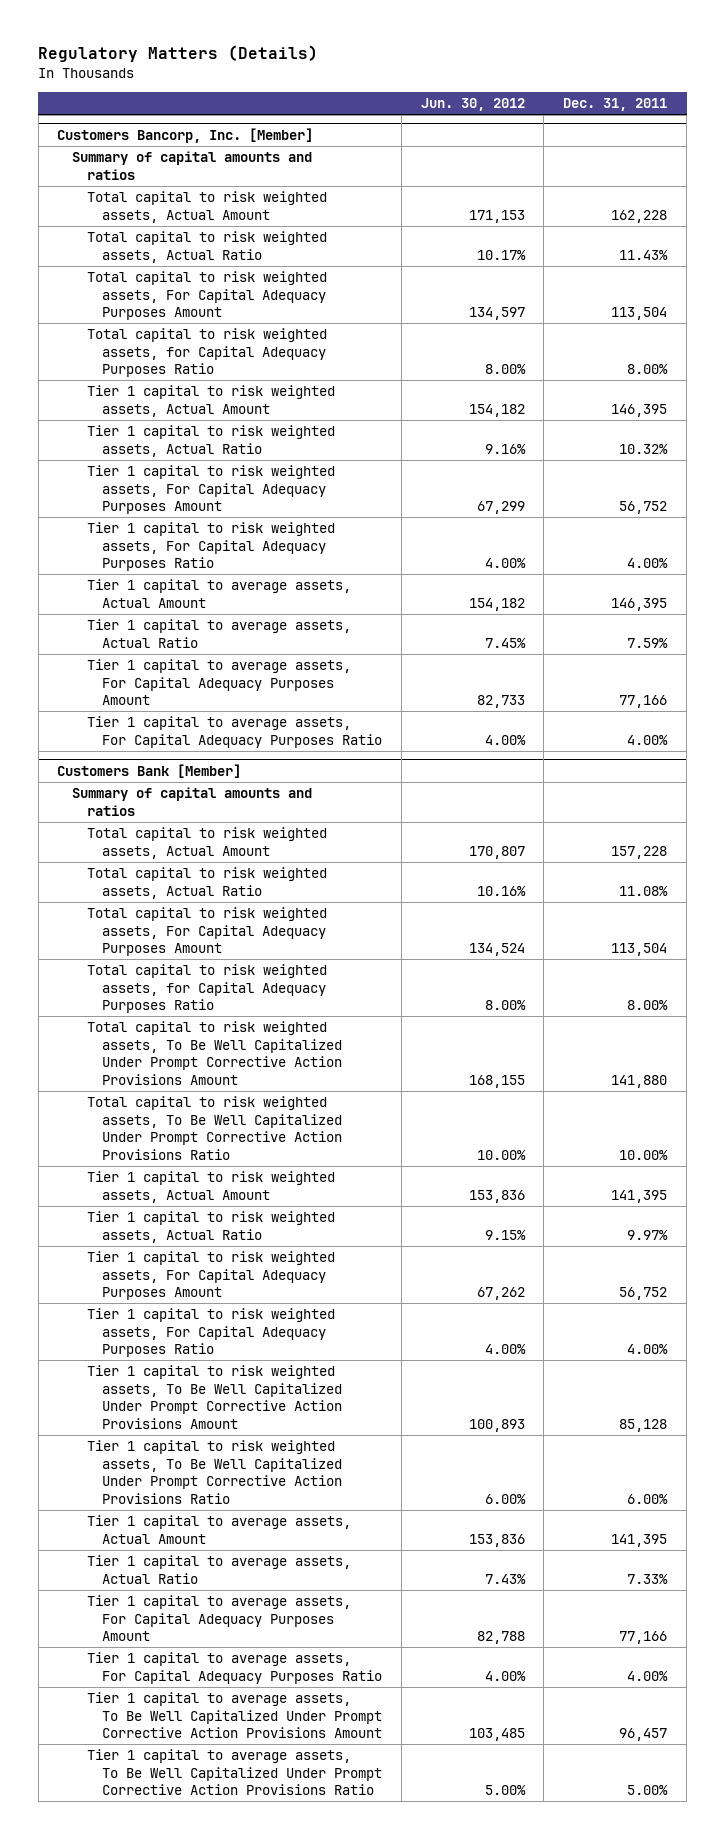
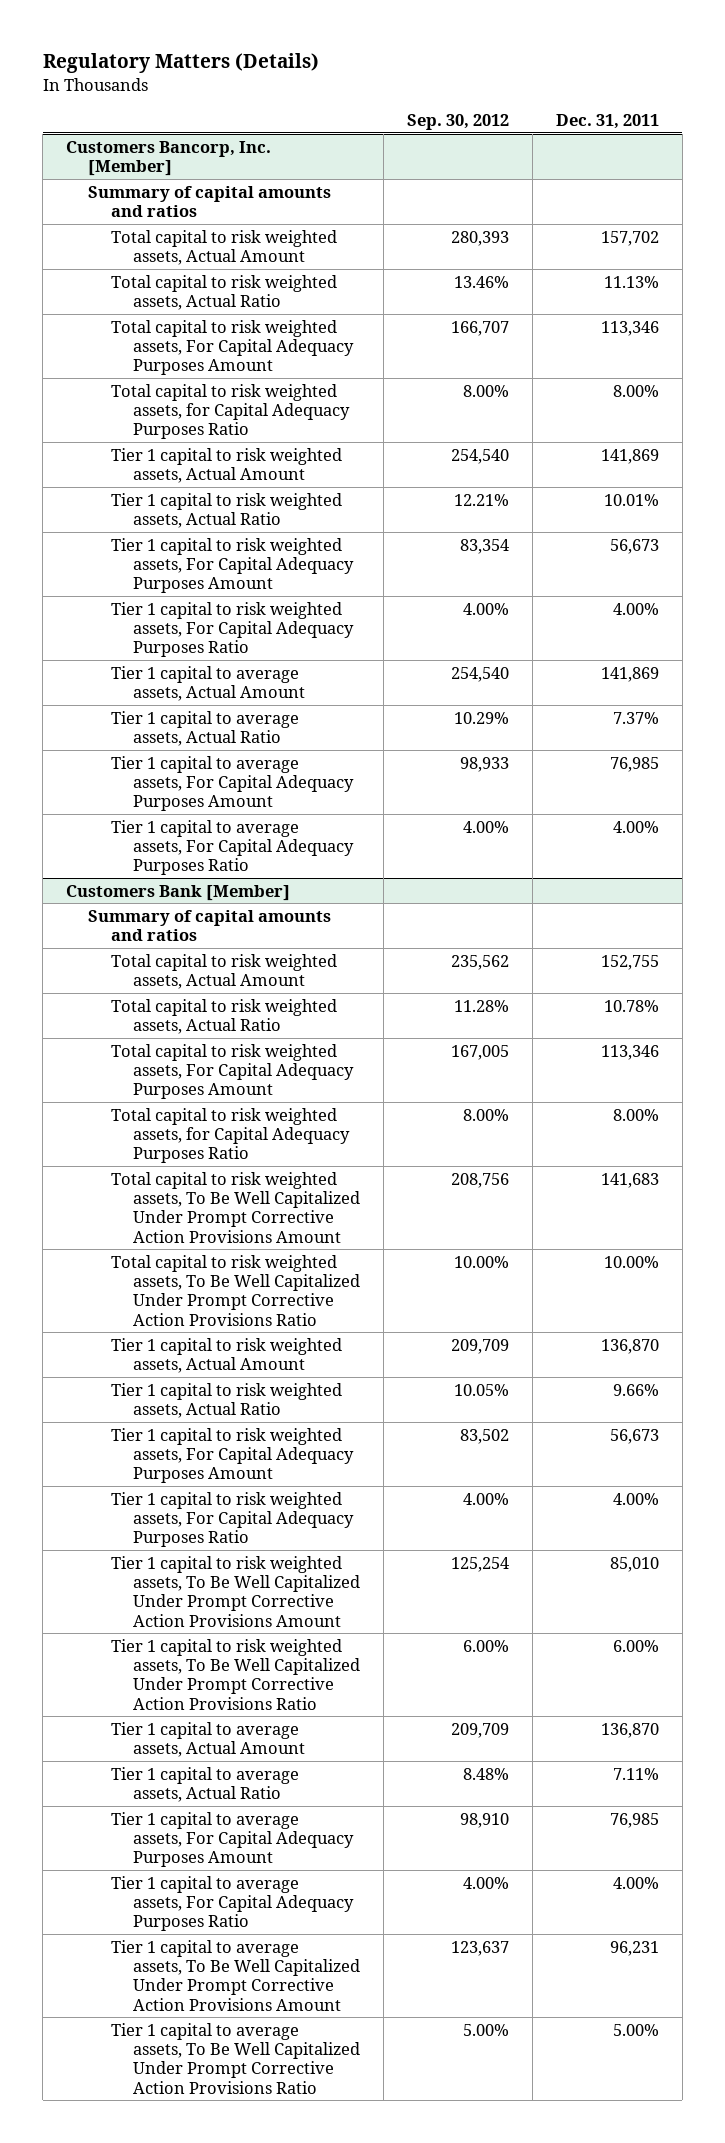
- | Jun. 30, 2012 | Dec. 31, 2011
+ | Sep. 30, 2012 | Dec. 31, 2011
@ Customers Bancorp, Inc. [Member]
- Total capital to risk weighted assets, Actual Amount | 171,153 | 162,228
- Total capital to risk weighted assets, Actual Ratio | 10.17% | 11.43%
- Total capital to risk weighted assets, For Capital Adequacy Purposes Amount | 134,597 | 113,504
+ Total capital to risk weighted assets, Actual Amount | 280,393 | 157,702
+ Total capital to risk weighted assets, Actual Ratio | 13.46% | 11.13%
+ Total capital to risk weighted assets, For Capital Adequacy Purposes Amount | 166,707 | 113,346
- Tier 1 capital to risk weighted assets, Actual Amount | 154,182 | 146,395
- Tier 1 capital to risk weighted assets, Actual Ratio | 9.16% | 10.32%
- Tier 1 capital to risk weighted assets, For Capital Adequacy Purposes Amount | 67,299 | 56,752
+ Tier 1 capital to risk weighted assets, Actual Amount | 254,540 | 141,869
+ Tier 1 capital to risk weighted assets, Actual Ratio | 12.21% | 10.01%
+ Tier 1 capital to risk weighted assets, For Capital Adequacy Purposes Amount | 83,354 | 56,673
- Tier 1 capital to average assets, Actual Amount | 154,182 | 146,395
- Tier 1 capital to average assets, Actual Ratio | 7.45% | 7.59%
- Tier 1 capital to average assets, For Capital Adequacy Purposes Amount | 82,733 | 77,166
+ Tier 1 capital to average assets, Actual Amount | 254,540 | 141,869
+ Tier 1 capital to average assets, Actual Ratio | 10.29% | 7.37%
+ Tier 1 capital to average assets, For Capital Adequacy Purposes Amount | 98,933 | 76,985
@ Customers Bank [Member]
- Total capital to risk weighted assets, Actual Amount | 170,807 | 157,228
- Total capital to risk weighted assets, Actual Ratio | 10.16% | 11.08%
- Total capital to risk weighted assets, For Capital Adequacy Purposes Amount | 134,524 | 113,504
+ Total capital to risk weighted assets, Actual Amount | 235,562 | 152,755
+ Total capital to risk weighted assets, Actual Ratio | 11.28% | 10.78%
+ Total capital to risk weighted assets, For Capital Adequacy Purposes Amount | 167,005 | 113,346
- Total capital to risk weighted assets, To Be Well Capitalized Under Prompt Corrective Action Provisions Amount | 168,155 | 141,880
+ Total capital to risk weighted assets, To Be Well Capitalized Under Prompt Corrective Action Provisions Amount | 208,756 | 141,683
- Tier 1 capital to risk weighted assets, Actual Amount | 153,836 | 141,395
- Tier 1 capital to risk weighted assets, Actual Ratio | 9.15% | 9.97%
- Tier 1 capital to risk weighted assets, For Capital Adequacy Purposes Amount | 67,262 | 56,752
+ Tier 1 capital to risk weighted assets, Actual Amount | 209,709 | 136,870
+ Tier 1 capital to risk weighted assets, Actual Ratio | 10.05% | 9.66%
+ Tier 1 capital to risk weighted assets, For Capital Adequacy Purposes Amount | 83,502 | 56,673
- Tier 1 capital to risk weighted assets, To Be Well Capitalized Under Prompt Corrective Action Provisions Amount | 100,893 | 85,128
+ Tier 1 capital to risk weighted assets, To Be Well Capitalized Under Prompt Corrective Action Provisions Amount | 125,254 | 85,010
- Tier 1 capital to average assets, Actual Amount | 153,836 | 141,395
- Tier 1 capital to average assets, Actual Ratio | 7.43% | 7.33%
- Tier 1 capital to average assets, For Capital Adequacy Purposes Amount | 82,788 | 77,166
+ Tier 1 capital to average assets, Actual Amount | 209,709 | 136,870
+ Tier 1 capital to average assets, Actual Ratio | 8.48% | 7.11%
+ Tier 1 capital to average assets, For Capital Adequacy Purposes Amount | 98,910 | 76,985
- Tier 1 capital to average assets, To Be Well Capitalized Under Prompt Corrective Action Provisions Amount | 103,485 | 96,457
+ Tier 1 capital to average assets, To Be Well Capitalized Under Prompt Corrective Action Provisions Amount | 123,637 | 96,231

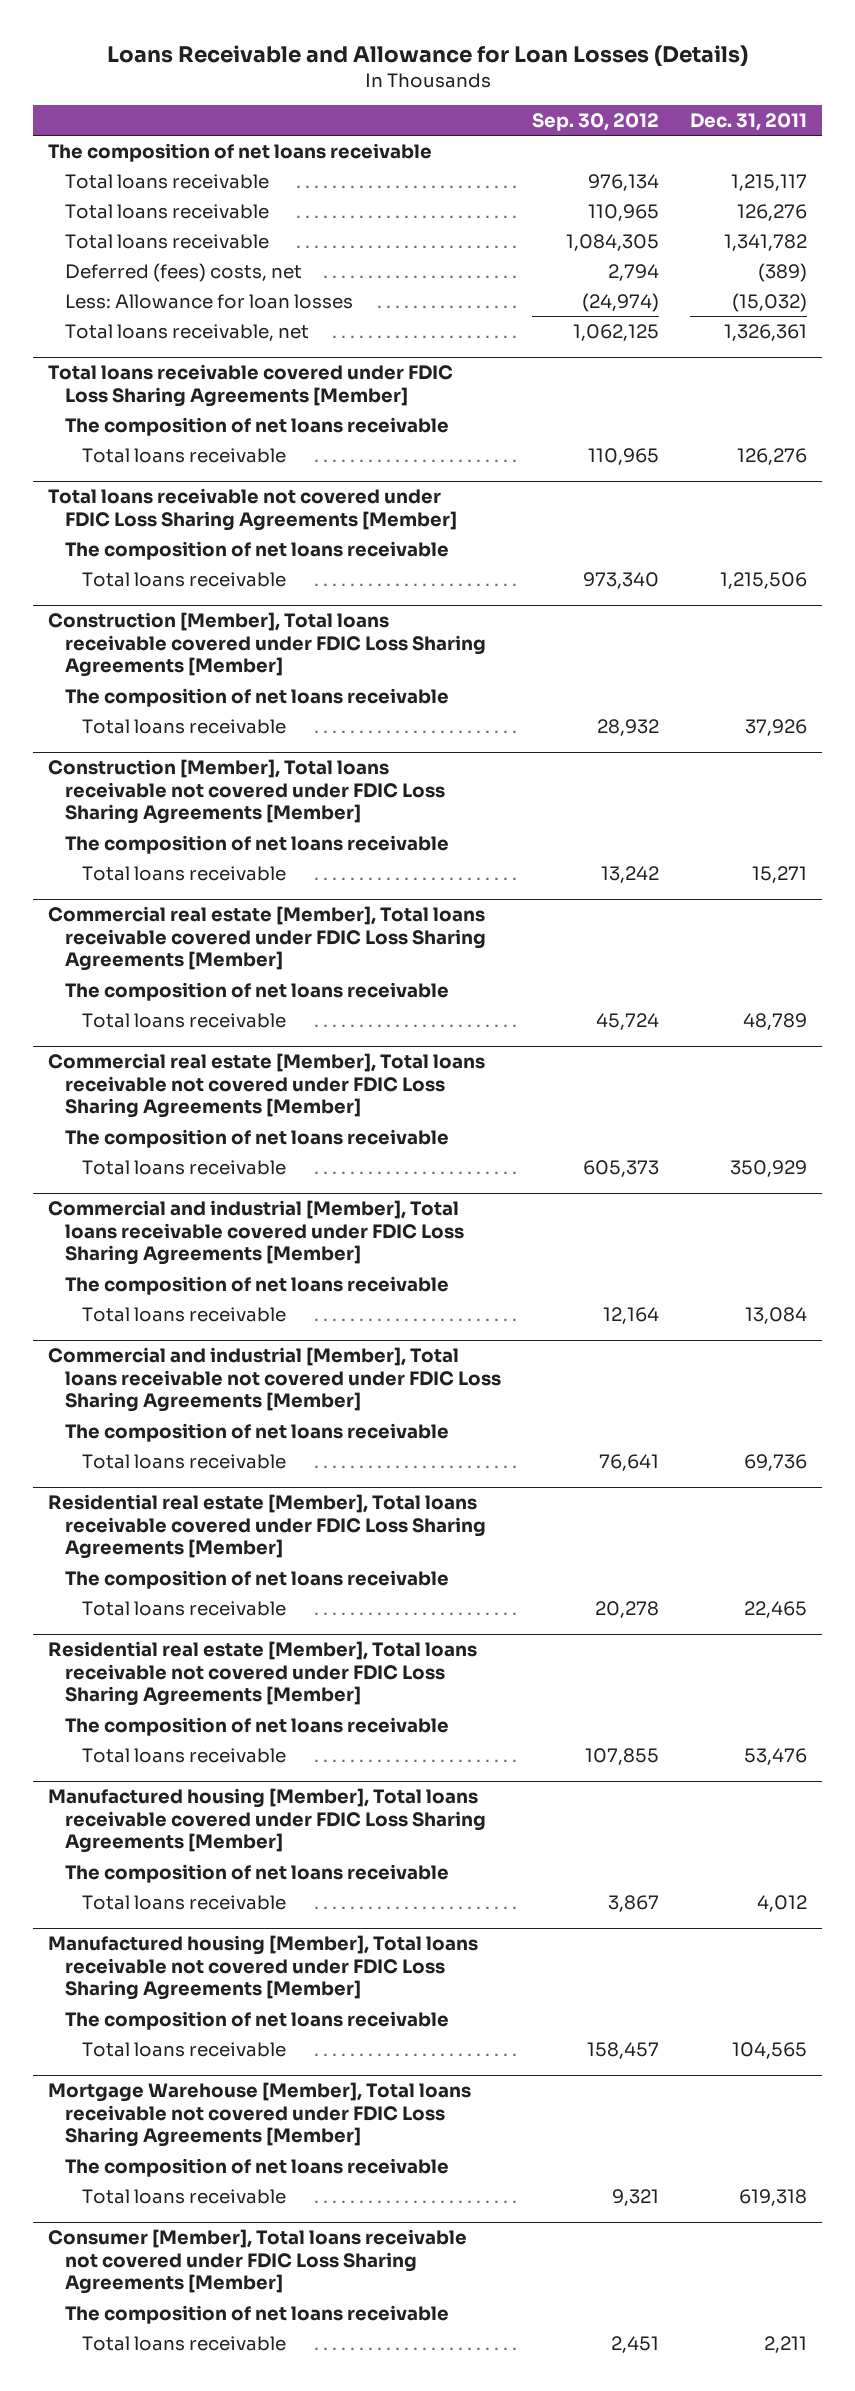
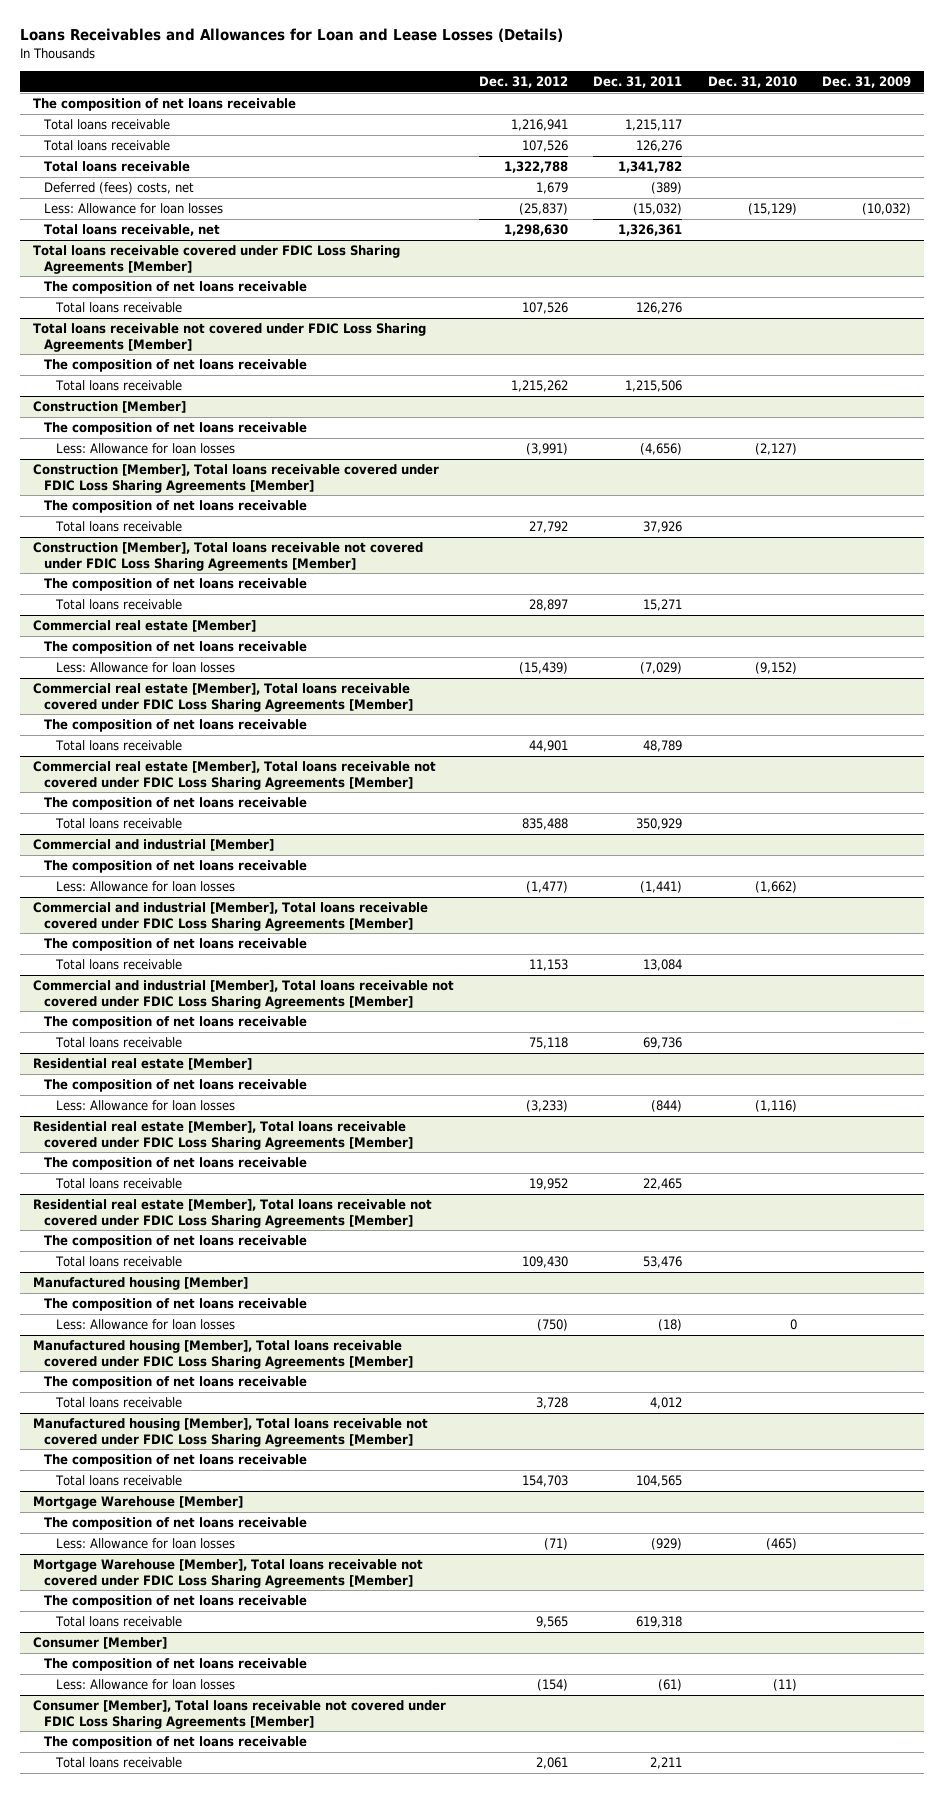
- Loans Receivable and Allowance for Loan Losses (Details)
+ Loans Receivables and Allowances for Loan and Lease Losses (Details)
- | Sep. 30, 2012 | Dec. 31, 2011
+ | Dec. 31, 2012 | Dec. 31, 2011 | Dec. 31, 2010 | Dec. 31, 2009
+ Construction [Member]
+ The composition of net loans receivable
+ Less: Allowance for loan losses | (3,991) | (4,656) | (2,127) |
+ Commercial real estate [Member]
+ The composition of net loans receivable
+ Less: Allowance for loan losses | (15,439) | (7,029) | (9,152) |
+ Commercial and industrial [Member]
+ The composition of net loans receivable
+ Less: Allowance for loan losses | (1,477) | (1,441) | (1,662) |
+ Residential real estate [Member]
+ The composition of net loans receivable
+ Less: Allowance for loan losses | (3,233) | (844) | (1,116) |
+ Manufactured housing [Member]
+ The composition of net loans receivable
+ Less: Allowance for loan losses | (750) | (18) | 0 |
+ Mortgage Warehouse [Member]
+ The composition of net loans receivable
+ Less: Allowance for loan losses | (71) | (929) | (465) |
+ Consumer [Member]
+ The composition of net loans receivable
+ Less: Allowance for loan losses | (154) | (61) | (11) |

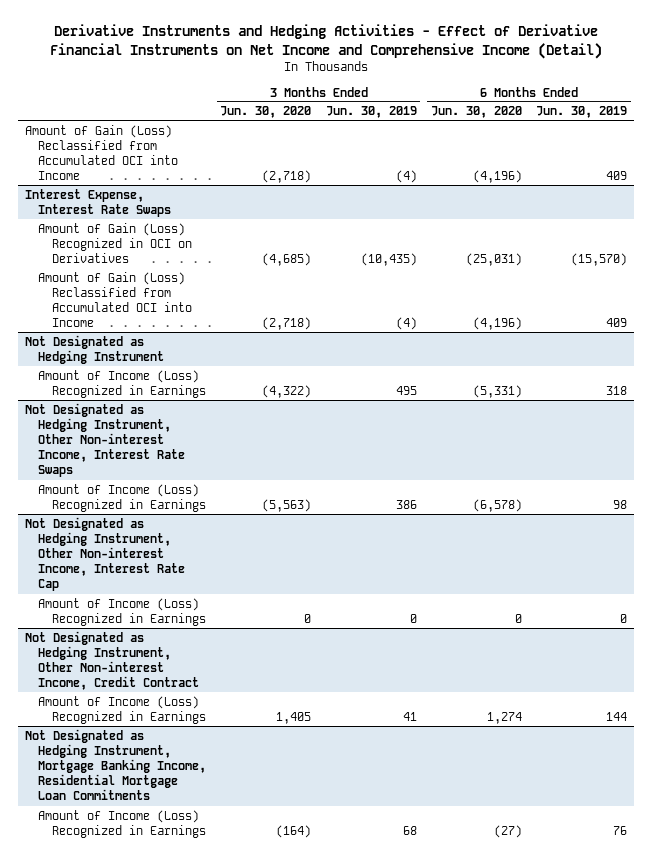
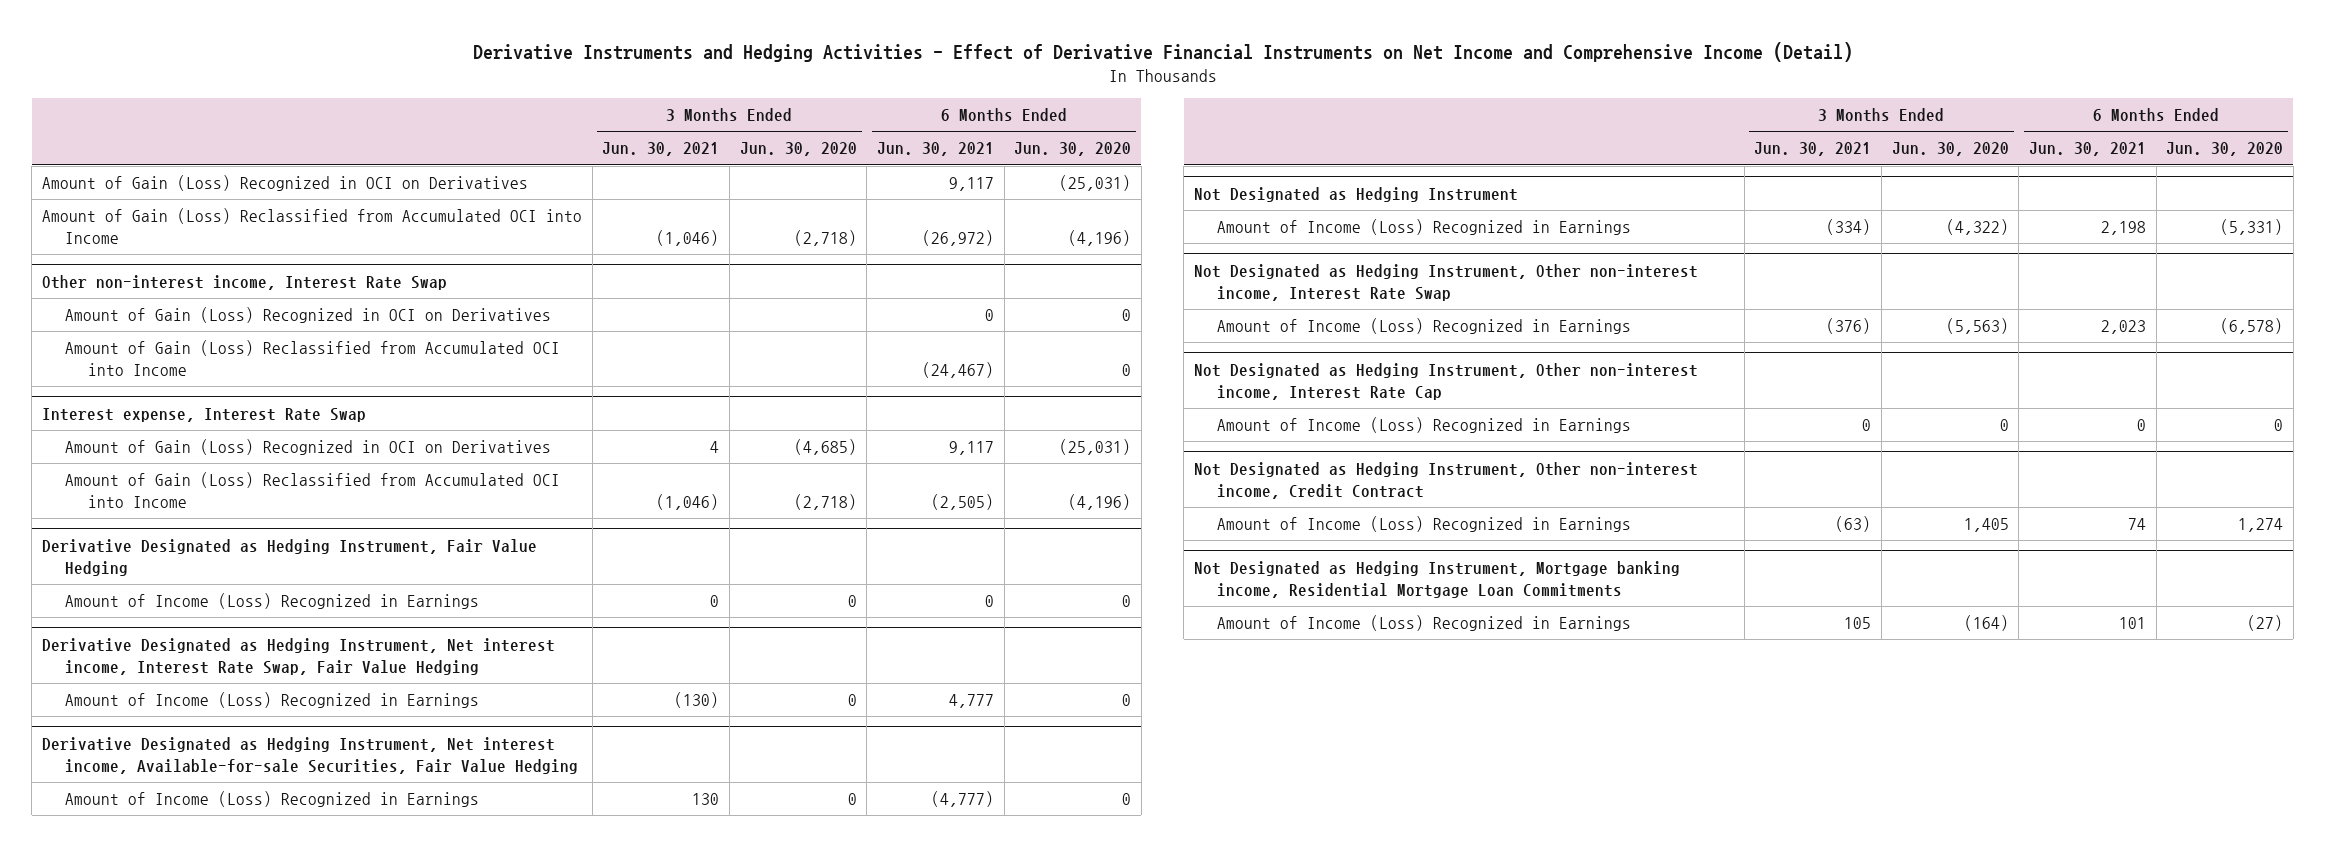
- | 3 Months Ended Jun. 30, 2020 | 3 Months Ended Jun. 30, 2019 | 6 Months Ended Jun. 30, 2020 | 6 Months Ended Jun. 30, 2019
+ | 3 Months Ended Jun. 30, 2021 | 3 Months Ended Jun. 30, 2020 | 6 Months Ended Jun. 30, 2021 | 6 Months Ended Jun. 30, 2020
+ Amount of Gain (Loss) Recognized in OCI on Derivatives | | | 9,117 | (25,031)
- Interest Expense, Interest Rate Swaps
+ Other non-interest income, Interest Rate Swap
+ Amount of Gain (Loss) Recognized in OCI on Derivatives | | | 0 | 0
+ Amount of Gain (Loss) Reclassified from Accumulated OCI into Income | | | (24,467) | 0
+ Interest expense, Interest Rate Swap
+ Derivative Designated as Hedging Instrument, Fair Value Hedging
+ Amount of Income (Loss) Recognized in Earnings | 0 | 0 | 0 | 0
+ Derivative Designated as Hedging Instrument, Net interest income, Interest Rate Swap, Fair Value Hedging
+ Amount of Income (Loss) Recognized in Earnings | (130) | 0 | 4,777 | 0
+ Derivative Designated as Hedging Instrument, Net interest income, Available-for-sale Securities, Fair Value Hedging
+ Amount of Income (Loss) Recognized in Earnings | 130 | 0 | (4,777) | 0
- Not Designated as Hedging Instrument, Other Non-interest Income, Interest Rate Swaps
+ Not Designated as Hedging Instrument, Other non-interest income, Interest Rate Swap
- Not Designated as Hedging Instrument, Other Non-interest Income, Interest Rate Cap
+ Not Designated as Hedging Instrument, Other non-interest income, Interest Rate Cap
- Not Designated as Hedging Instrument, Other Non-interest Income, Credit Contract
+ Not Designated as Hedging Instrument, Other non-interest income, Credit Contract
- Not Designated as Hedging Instrument, Mortgage Banking Income, Residential Mortgage Loan Commitments
+ Not Designated as Hedging Instrument, Mortgage banking income, Residential Mortgage Loan Commitments

